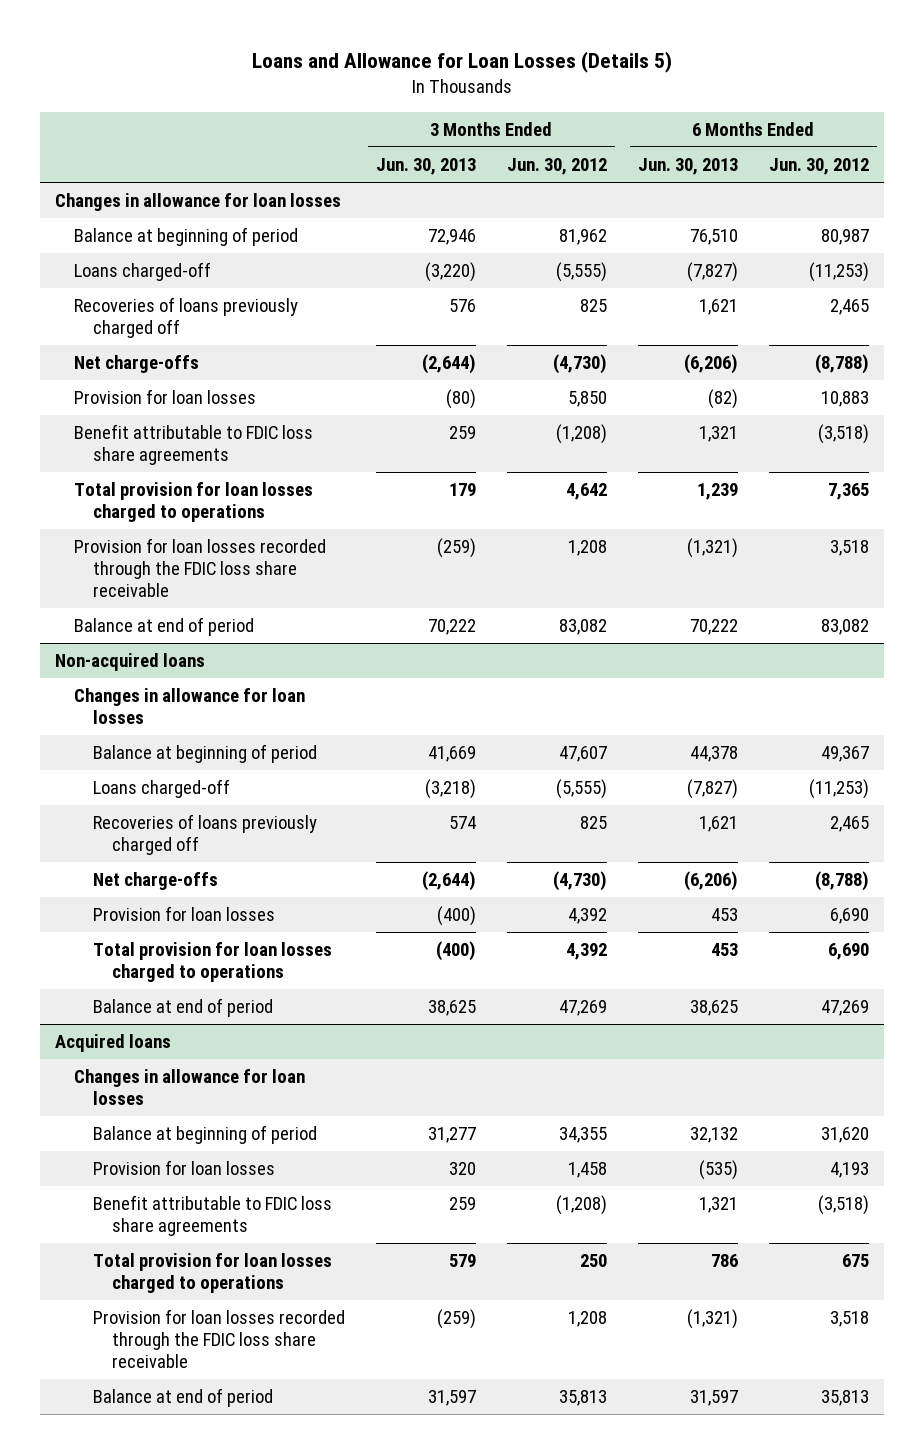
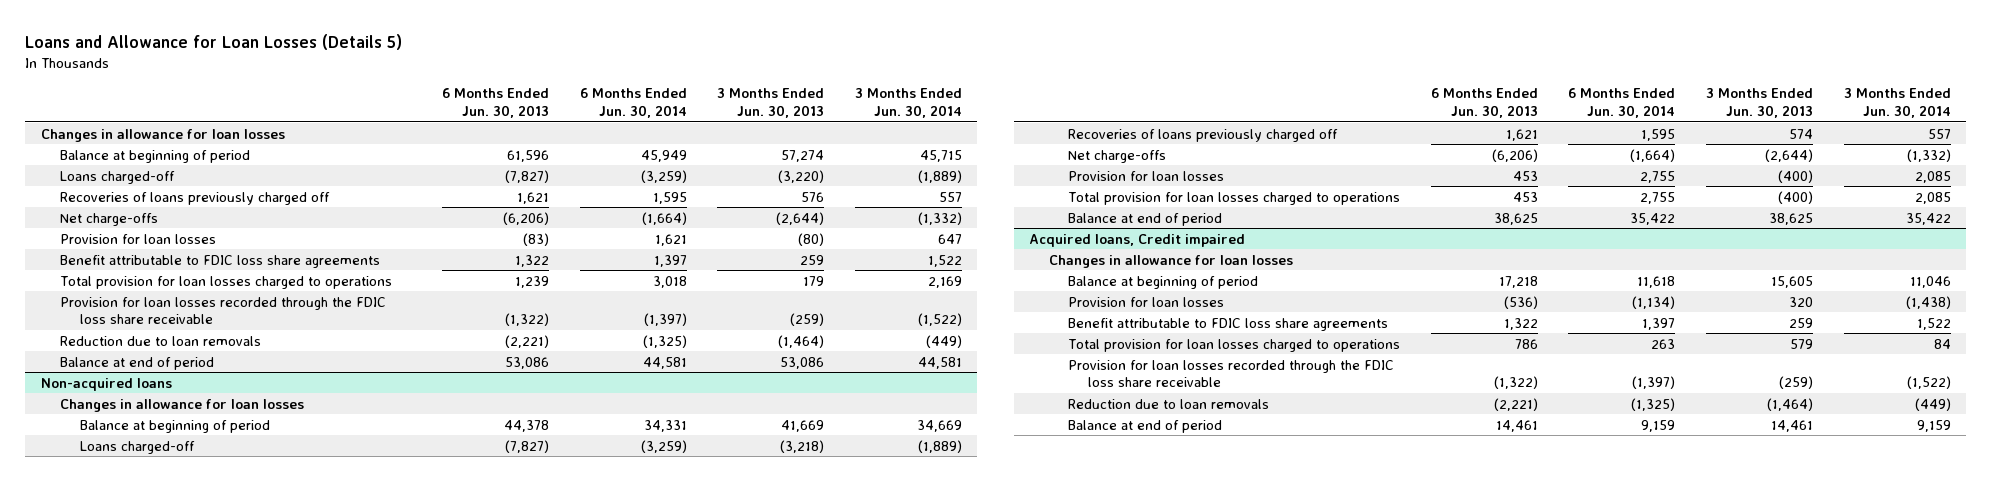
- | 3 Months Ended Jun. 30, 2013 | 3 Months Ended Jun. 30, 2012 | 6 Months Ended Jun. 30, 2013 | 6 Months Ended Jun. 30, 2012
+ | 6 Months Ended Jun. 30, 2013 | 6 Months Ended Jun. 30, 2014 | 3 Months Ended Jun. 30, 2013 | 3 Months Ended Jun. 30, 2014
- Balance at beginning of period | 72,946 | 81,962 | 76,510 | 80,987
+ Balance at beginning of period | 61,596 | 45,949 | 57,274 | 45,715
- Provision for loan losses | (80) | 5,850 | (82) | 10,883
- Benefit attributable to FDIC loss share agreements | 259 | (1,208) | 1,321 | (3,518)
+ Provision for loan losses | (83) | 1,621 | (80) | 647
+ Benefit attributable to FDIC loss share agreements | 1,322 | 1,397 | 259 | 1,522
- Provision for loan losses recorded through the FDIC loss share receivable | (259) | 1,208 | (1,321) | 3,518
- Balance at end of period | 70,222 | 83,082 | 70,222 | 83,082
+ Provision for loan losses recorded through the FDIC loss share receivable | (1,322) | (1,397) | (259) | (1,522)
+ Reduction due to loan removals | (2,221) | (1,325) | (1,464) | (449)
+ Balance at end of period | 53,086 | 44,581 | 53,086 | 44,581
- Acquired loans
+ Acquired loans, Credit impaired
- Balance at beginning of period | 31,277 | 34,355 | 32,132 | 31,620
- Provision for loan losses | 320 | 1,458 | (535) | 4,193
- Benefit attributable to FDIC loss share agreements | 259 | (1,208) | 1,321 | (3,518)
+ Balance at beginning of period | 17,218 | 11,618 | 15,605 | 11,046
+ Provision for loan losses | (536) | (1,134) | 320 | (1,438)
+ Benefit attributable to FDIC loss share agreements | 1,322 | 1,397 | 259 | 1,522
- Provision for loan losses recorded through the FDIC loss share receivable | (259) | 1,208 | (1,321) | 3,518
- Balance at end of period | 31,597 | 35,813 | 31,597 | 35,813
+ Provision for loan losses recorded through the FDIC loss share receivable | (1,322) | (1,397) | (259) | (1,522)
+ Reduction due to loan removals | (2,221) | (1,325) | (1,464) | (449)
+ Balance at end of period | 14,461 | 9,159 | 14,461 | 9,159

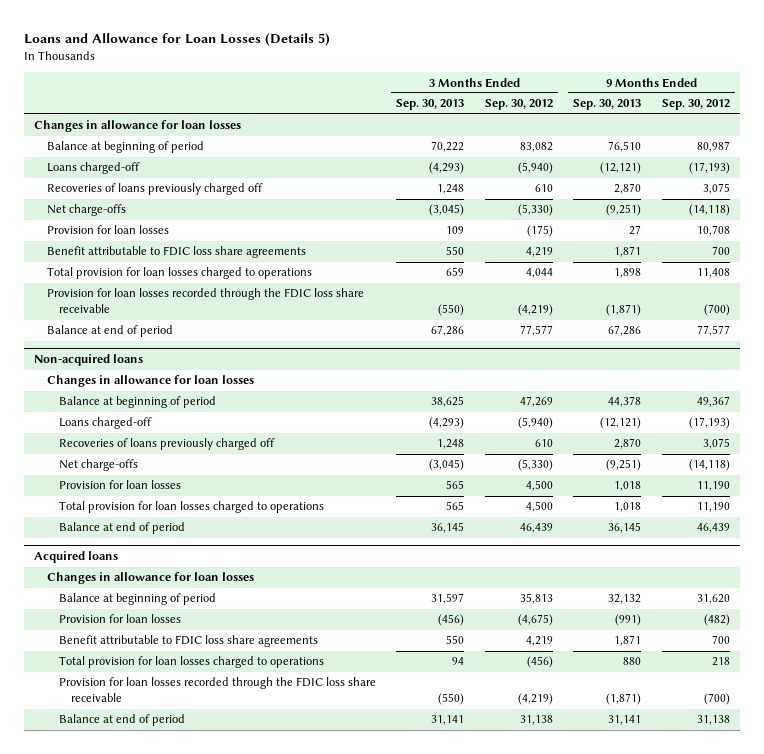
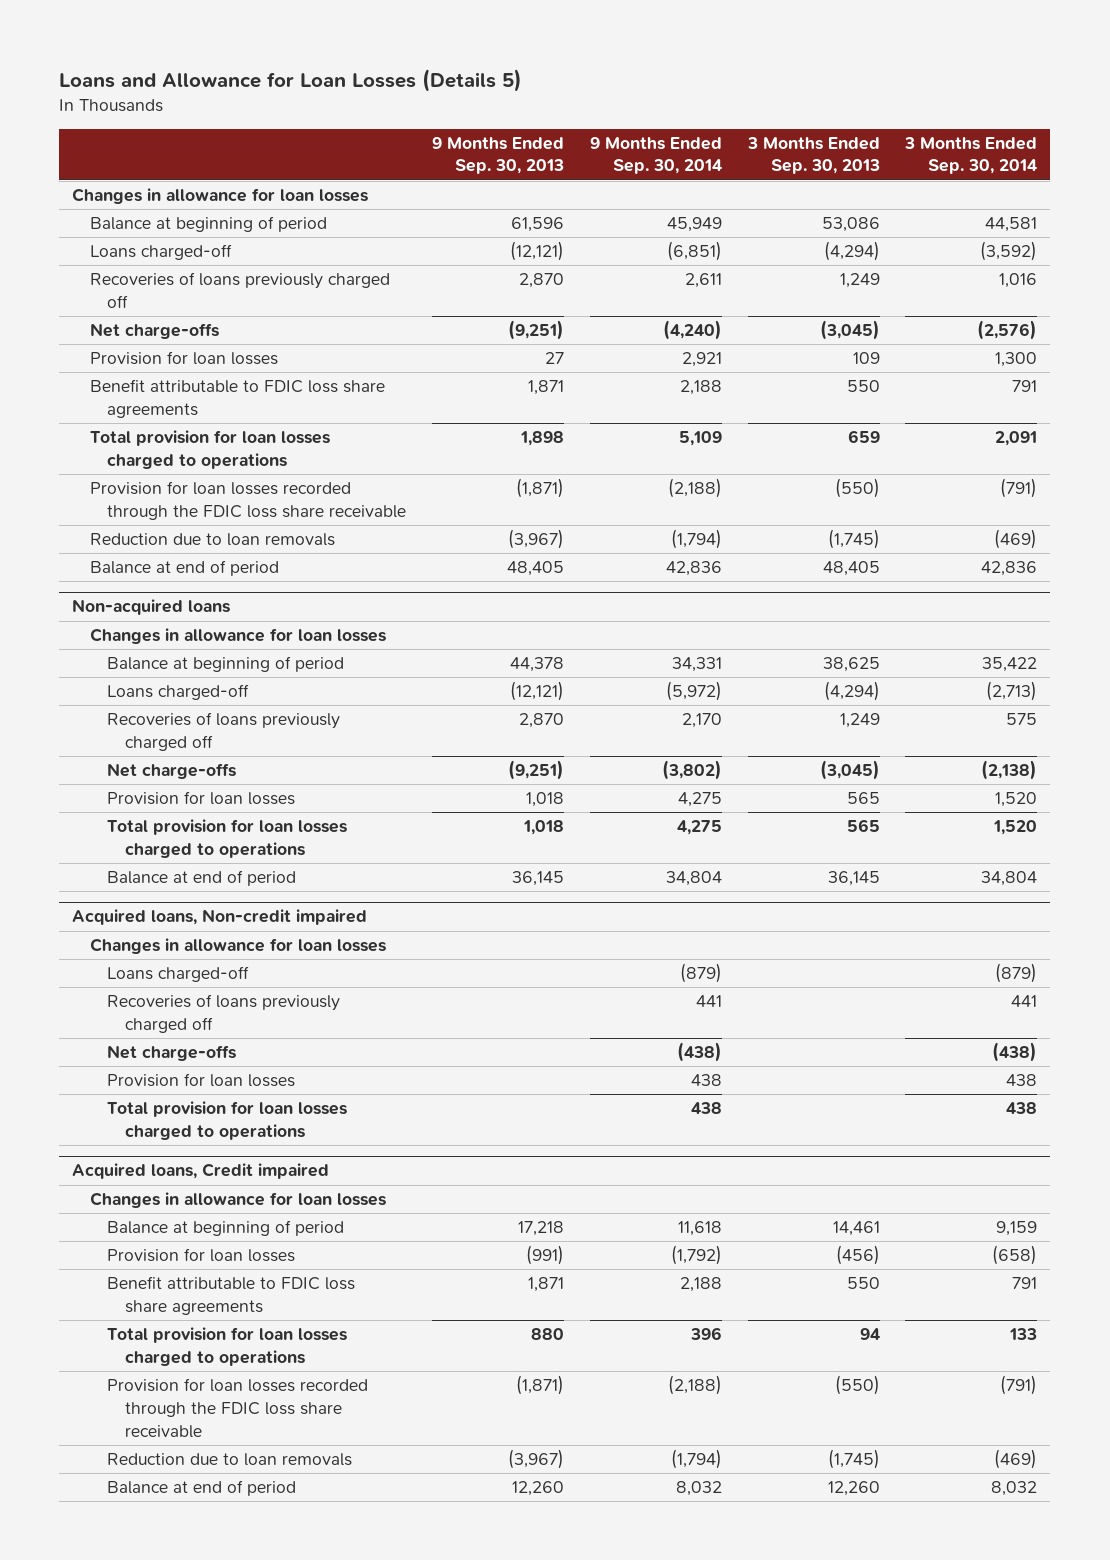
- | 3 Months Ended Sep. 30, 2013 | 3 Months Ended Sep. 30, 2012 | 9 Months Ended Sep. 30, 2013 | 9 Months Ended Sep. 30, 2012
+ | 9 Months Ended Sep. 30, 2013 | 9 Months Ended Sep. 30, 2014 | 3 Months Ended Sep. 30, 2013 | 3 Months Ended Sep. 30, 2014
- Balance at beginning of period | 70,222 | 83,082 | 76,510 | 80,987
- Loans charged-off | (4,293) | (5,940) | (12,121) | (17,193)
- Recoveries of loans previously charged off | 1,248 | 610 | 2,870 | 3,075
+ Balance at beginning of period | 61,596 | 45,949 | 53,086 | 44,581
+ Loans charged-off | (12,121) | (6,851) | (4,294) | (3,592)
+ Recoveries of loans previously charged off | 2,870 | 2,611 | 1,249 | 1,016
- Balance at end of period | 67,286 | 77,577 | 67,286 | 77,577
+ Reduction due to loan removals | (3,967) | (1,794) | (1,745) | (469)
+ Balance at end of period | 48,405 | 42,836 | 48,405 | 42,836
@ Non-acquired loans
- Loans charged-off | (4,293) | (5,940) | (12,121) | (17,193)
- Recoveries of loans previously charged off | 1,248 | 610 | 2,870 | 3,075
+ Loans charged-off | (12,121) | (5,972) | (4,294) | (2,713)
+ Recoveries of loans previously charged off | 2,870 | 2,170 | 1,249 | 575
- Acquired loans
+ Acquired loans, Non-credit impaired
- Balance at beginning of period | 31,597 | 35,813 | 32,132 | 31,620
+ Loans charged-off | | (879) | | (879)
+ Recoveries of loans previously charged off | | 441 | | 441
+ Net charge-offs | | (438) | | (438)
+ Provision for loan losses | | 438 | | 438
+ Total provision for loan losses charged to operations | | 438 | | 438
+ Acquired loans, Credit impaired
+ Changes in allowance for loan losses
+ Balance at beginning of period | 17,218 | 11,618 | 14,461 | 9,159
- Balance at end of period | 31,141 | 31,138 | 31,141 | 31,138
+ Reduction due to loan removals | (3,967) | (1,794) | (1,745) | (469)
+ Balance at end of period | 12,260 | 8,032 | 12,260 | 8,032

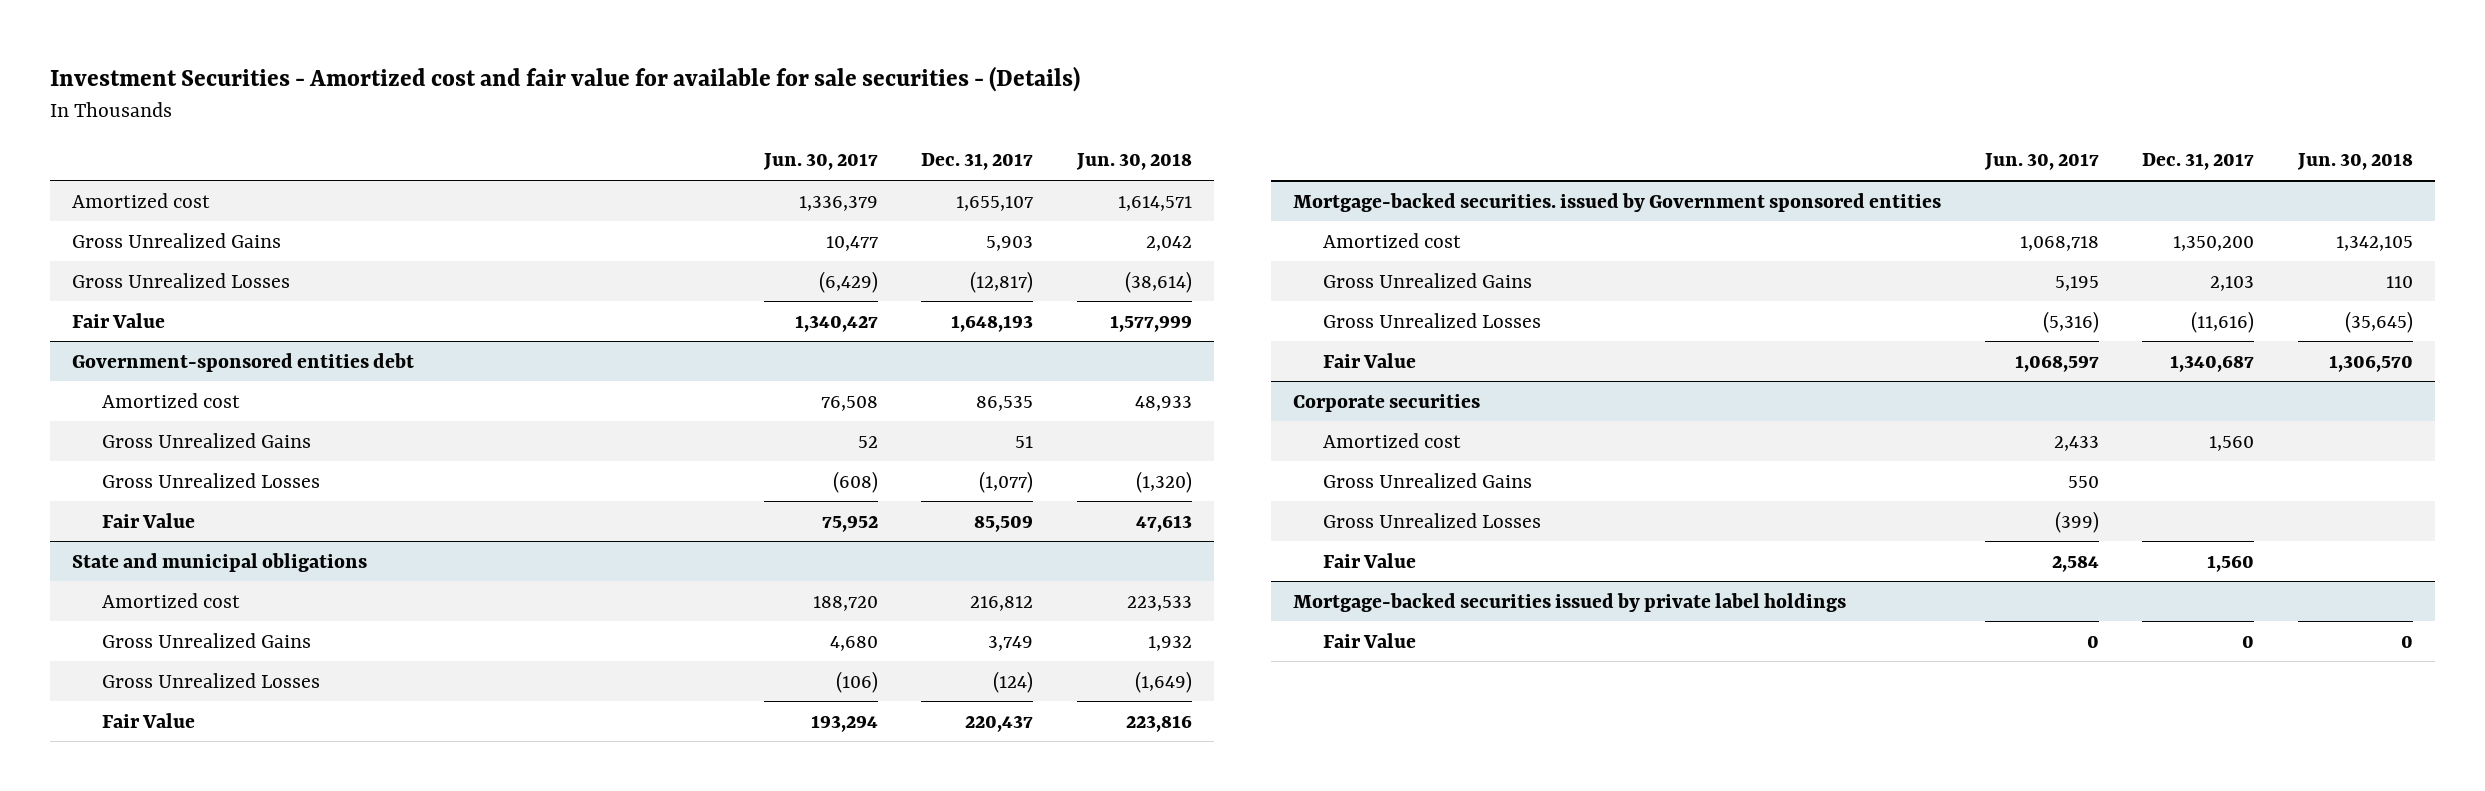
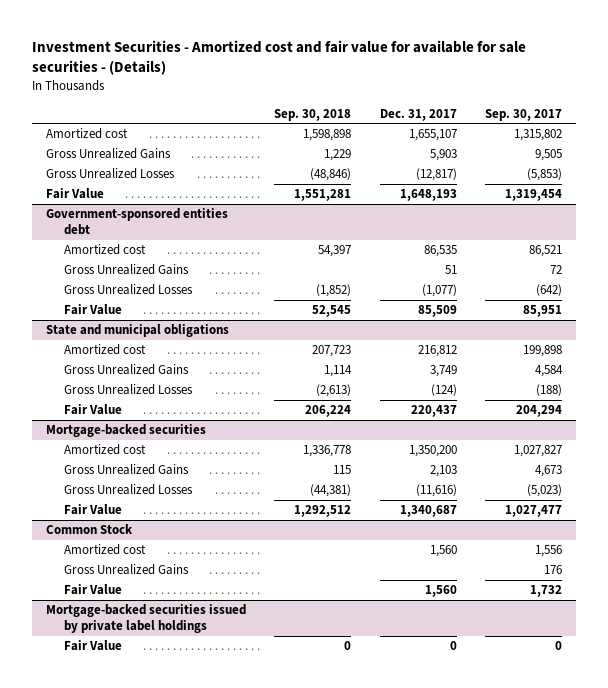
- | Jun. 30, 2017 | Dec. 31, 2017 | Jun. 30, 2018
+ | Sep. 30, 2018 | Dec. 31, 2017 | Sep. 30, 2017
- Mortgage-backed securities. issued by Government sponsored entities
+ Mortgage-backed securities
- Corporate securities
+ Common Stock
- Gross Unrealized Losses | (399) | |

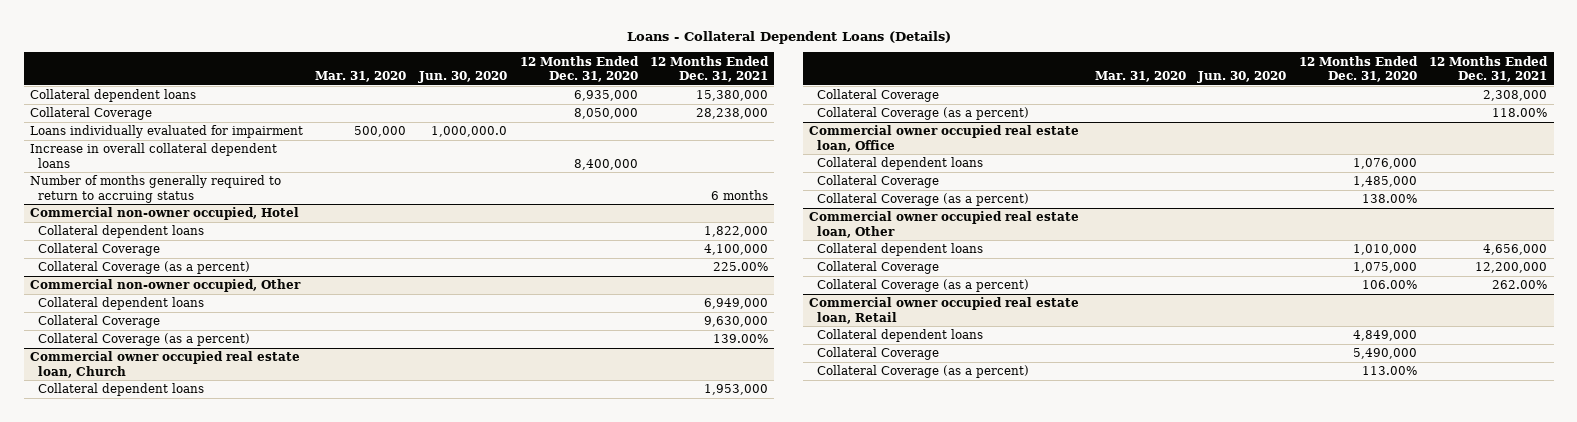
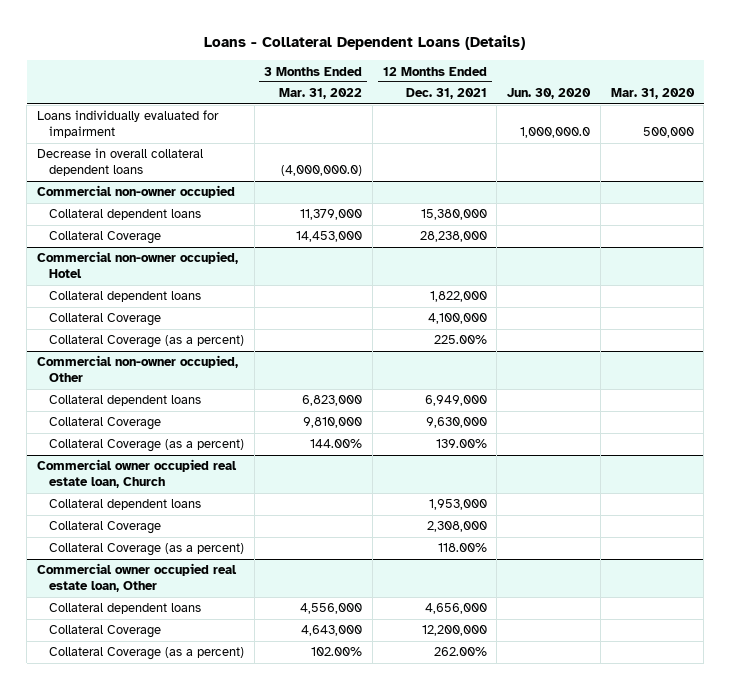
- | Mar. 31, 2020 | Jun. 30, 2020 | 12 Months Ended Dec. 31, 2020 | 12 Months Ended Dec. 31, 2021
+ | 3 Months Ended Mar. 31, 2022 | 12 Months Ended Dec. 31, 2021 | Jun. 30, 2020 | Mar. 31, 2020
moved up: Loans individually evaluated for impairment | | | 1,000,000.0 | 500,000
+ Decrease in overall collateral dependent loans | (4,000,000.0) | | |
+ Commercial non-owner occupied
- Increase in overall collateral dependent loans | | | 8,400,000 |
- Number of months generally required to return to accruing status | | | | 6 months
- Commercial owner occupied real estate loan, Office
- Collateral dependent loans | | | 1,076,000 |
- Collateral Coverage | | | 1,485,000 |
- Collateral Coverage (as a percent) | | | 138.00% |
- Commercial owner occupied real estate loan, Retail
- Collateral dependent loans | | | 4,849,000 |
- Collateral Coverage | | | 5,490,000 |
- Collateral Coverage (as a percent) | | | 113.00% |

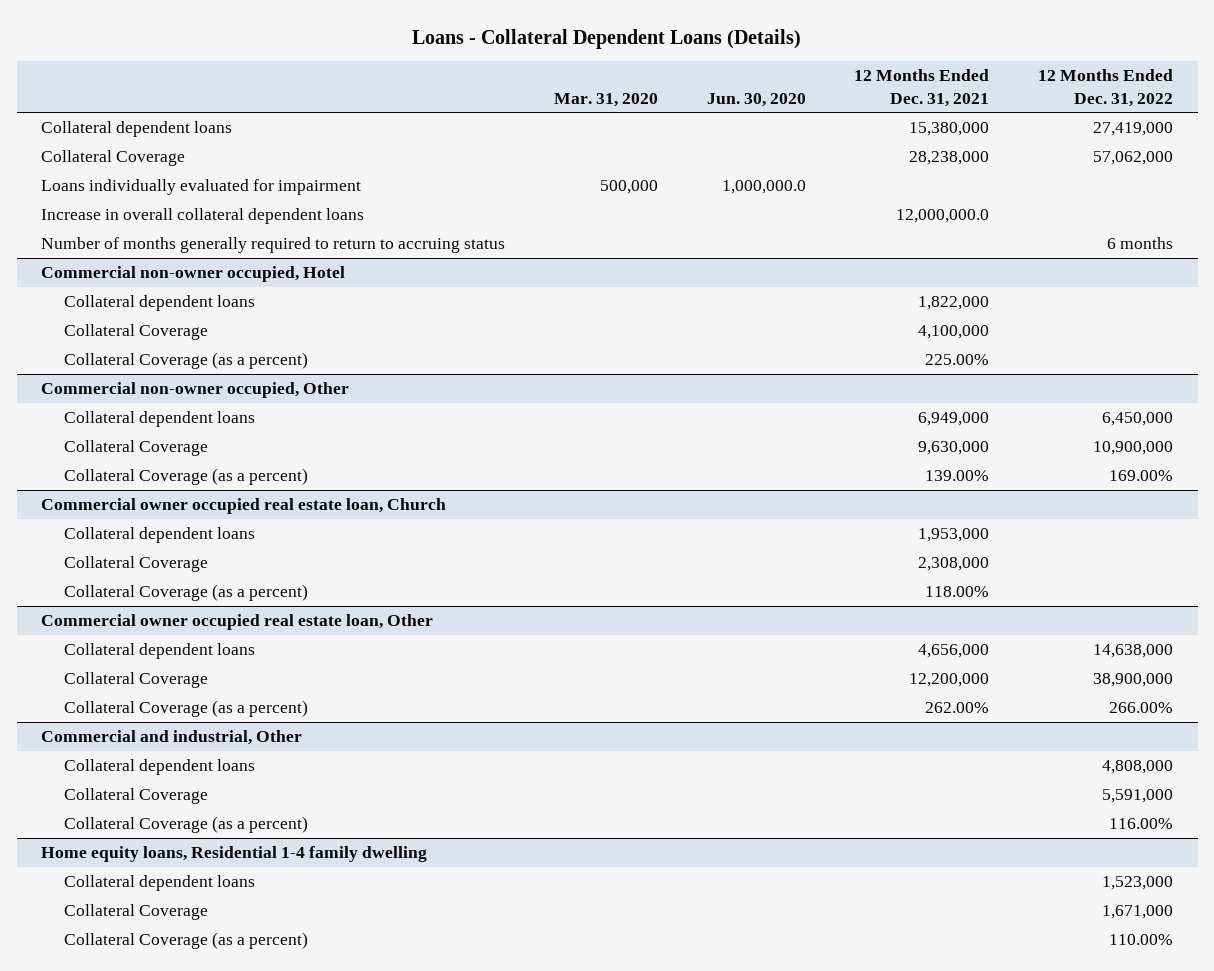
- | 3 Months Ended Mar. 31, 2022 | 12 Months Ended Dec. 31, 2021 | Jun. 30, 2020 | Mar. 31, 2020
+ | Mar. 31, 2020 | Jun. 30, 2020 | 12 Months Ended Dec. 31, 2021 | 12 Months Ended Dec. 31, 2022
- Decrease in overall collateral dependent loans | (4,000,000.0) | | |
- Commercial non-owner occupied
moved down: Loans individually evaluated for impairment | 500,000 | 1,000,000.0 | |
+ Increase in overall collateral dependent loans | | | 12,000,000.0 |
+ Number of months generally required to return to accruing status | | | | 6 months
+ Commercial and industrial, Other
+ Collateral dependent loans | | | | 4,808,000
+ Collateral Coverage | | | | 5,591,000
+ Collateral Coverage (as a percent) | | | | 116.00%
+ Home equity loans, Residential 1-4 family dwelling
+ Collateral dependent loans | | | | 1,523,000
+ Collateral Coverage | | | | 1,671,000
+ Collateral Coverage (as a percent) | | | | 110.00%

